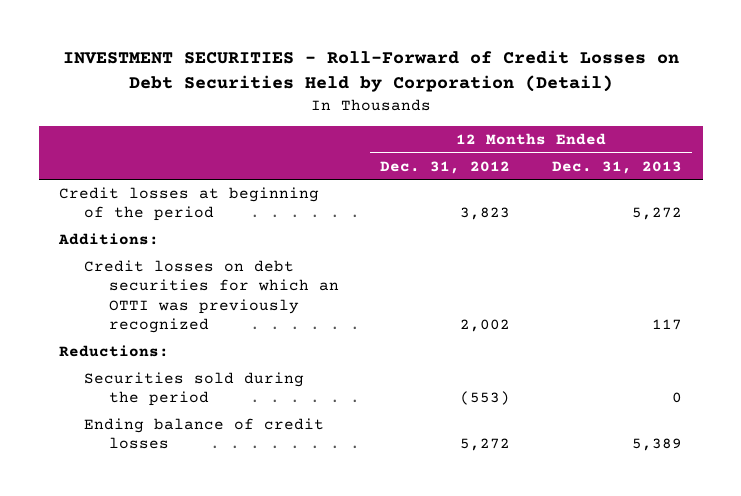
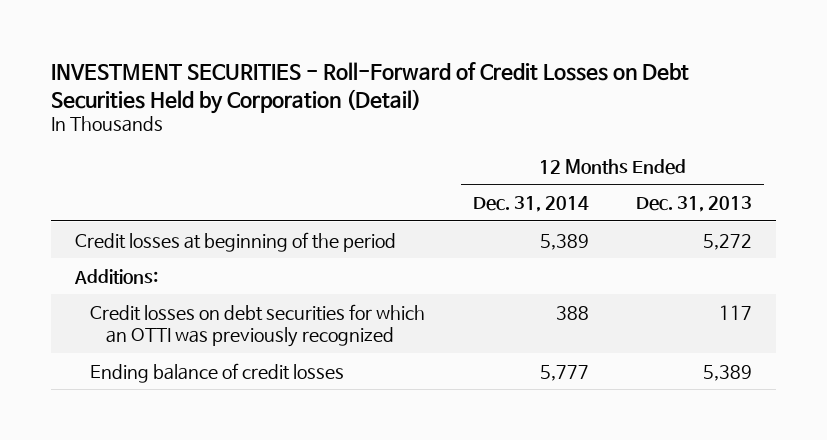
- | 12 Months Ended Dec. 31, 2012 | 12 Months Ended Dec. 31, 2013
+ | 12 Months Ended Dec. 31, 2014 | 12 Months Ended Dec. 31, 2013
- Reductions:
- Securities sold during the period | (553) | 0

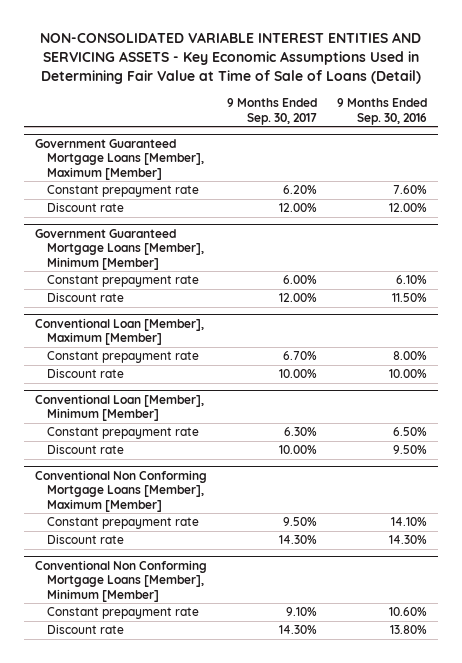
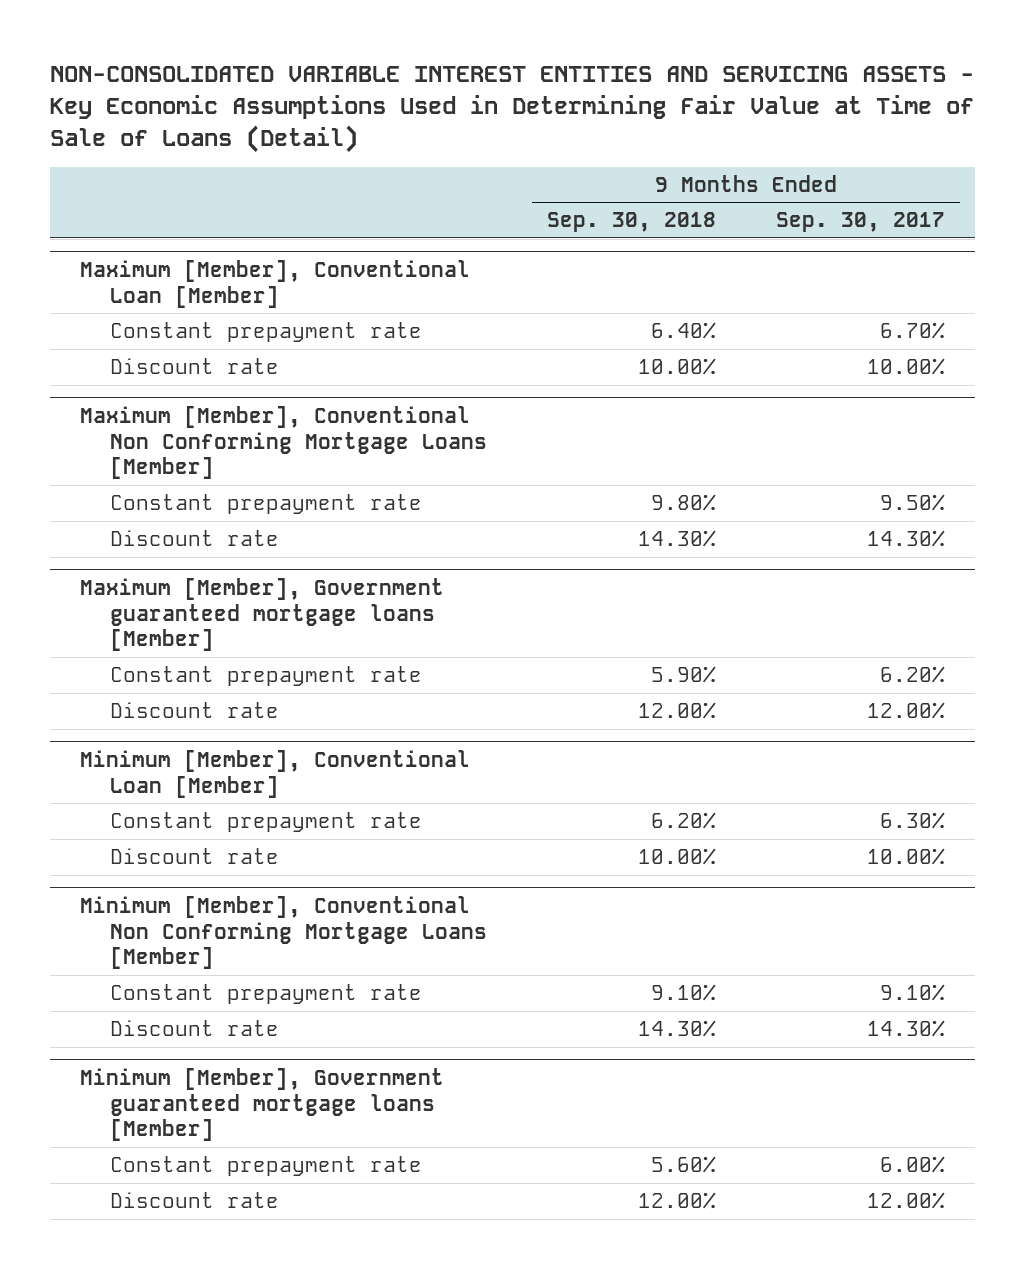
- | 9 Months Ended Sep. 30, 2017 | 9 Months Ended Sep. 30, 2016
+ | 9 Months Ended Sep. 30, 2018 | 9 Months Ended Sep. 30, 2017
- Government Guaranteed Mortgage Loans [Member], Maximum [Member]
- Constant prepayment rate | 6.20% | 7.60%
- Discount rate | 12.00% | 12.00%
- Government Guaranteed Mortgage Loans [Member], Minimum [Member]
- Constant prepayment rate | 6.00% | 6.10%
- Discount rate | 12.00% | 11.50%
- Conventional Loan [Member], Maximum [Member]
+ Maximum [Member], Conventional Loan [Member]
- Conventional Loan [Member], Minimum [Member]
- Constant prepayment rate | 6.30% | 6.50%
- Discount rate | 10.00% | 9.50%
- Conventional Non Conforming Mortgage Loans [Member], Maximum [Member]
+ Maximum [Member], Conventional Non Conforming Mortgage Loans [Member]
- Conventional Non Conforming Mortgage Loans [Member], Minimum [Member]
+ Maximum [Member], Government guaranteed mortgage loans [Member]
+ Constant prepayment rate | 5.90% | 6.20%
+ Discount rate | 12.00% | 12.00%
+ Minimum [Member], Conventional Loan [Member]
+ Constant prepayment rate | 6.20% | 6.30%
+ Discount rate | 10.00% | 10.00%
+ Minimum [Member], Conventional Non Conforming Mortgage Loans [Member]
+ Minimum [Member], Government guaranteed mortgage loans [Member]
+ Constant prepayment rate | 5.60% | 6.00%
+ Discount rate | 12.00% | 12.00%

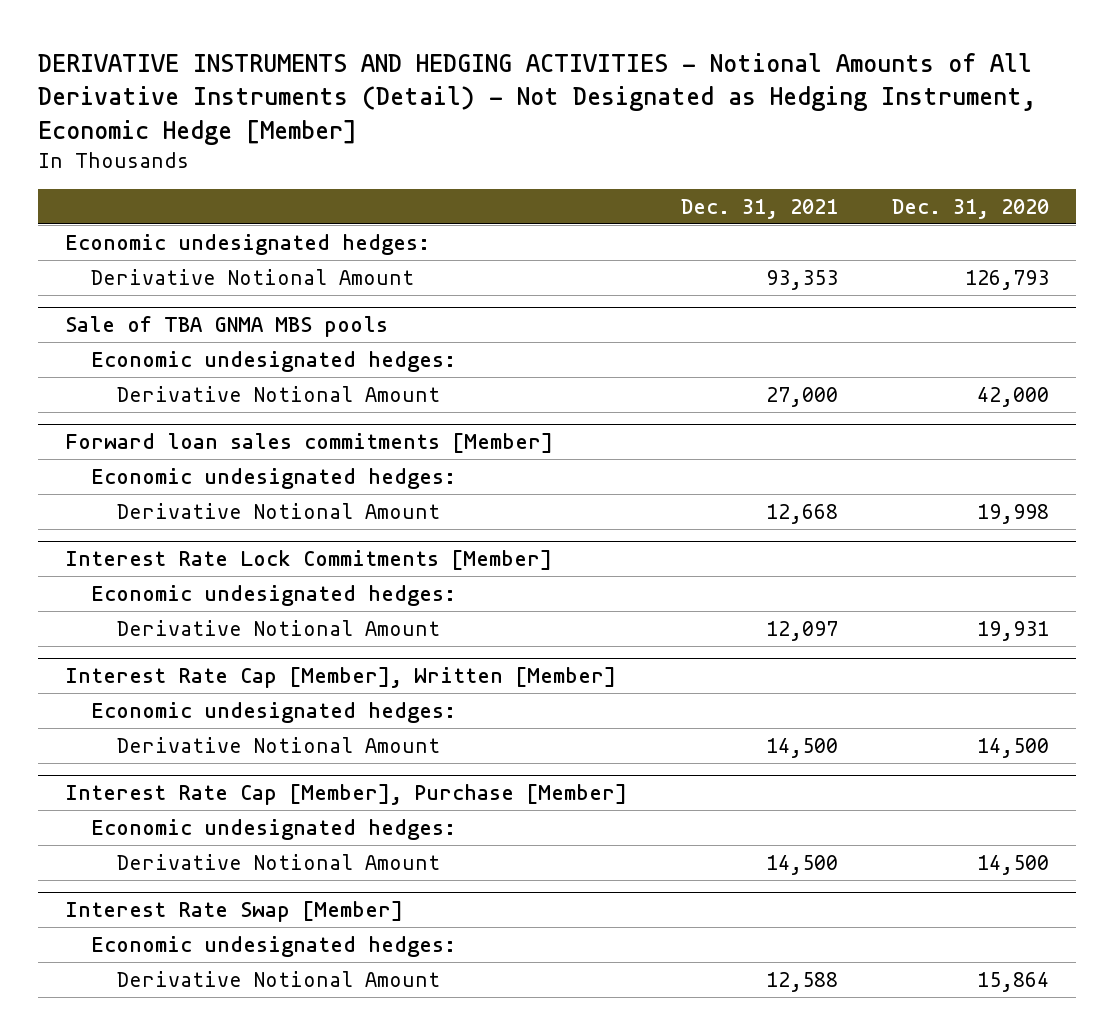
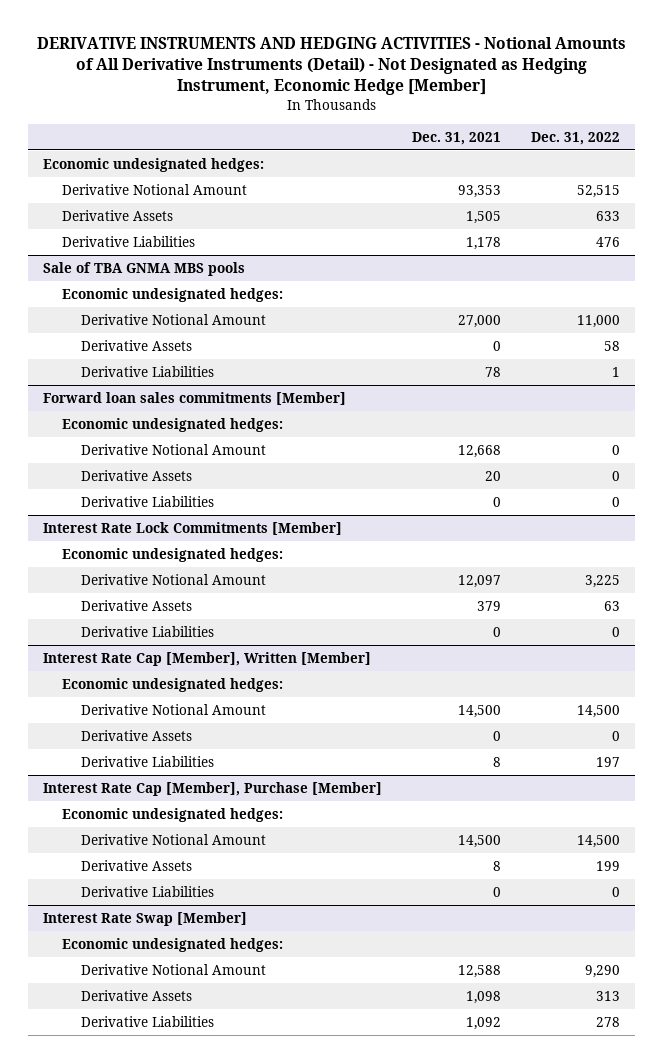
- | Dec. 31, 2021 | Dec. 31, 2020
+ | Dec. 31, 2021 | Dec. 31, 2022
+ Derivative Assets | 1,505 | 633
+ Derivative Liabilities | 1,178 | 476
@ Sale of TBA GNMA MBS pools
+ Derivative Assets | 0 | 58
+ Derivative Liabilities | 78 | 1
@ Forward loan sales commitments [Member]
+ Derivative Assets | 20 | 0
+ Derivative Liabilities | 0 | 0
@ Interest Rate Lock Commitments [Member]
+ Derivative Assets | 379 | 63
+ Derivative Liabilities | 0 | 0
@ Interest Rate Cap [Member], Written [Member]
+ Derivative Assets | 0 | 0
+ Derivative Liabilities | 8 | 197
@ Interest Rate Cap [Member], Purchase [Member]
+ Derivative Assets | 8 | 199
+ Derivative Liabilities | 0 | 0
@ Interest Rate Swap [Member]
+ Derivative Assets | 1,098 | 313
+ Derivative Liabilities | 1,092 | 278

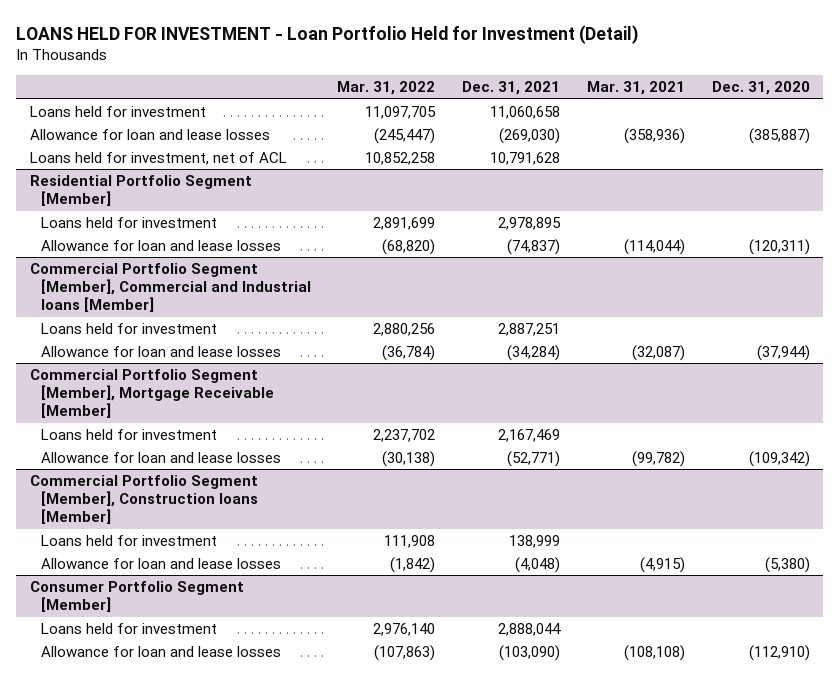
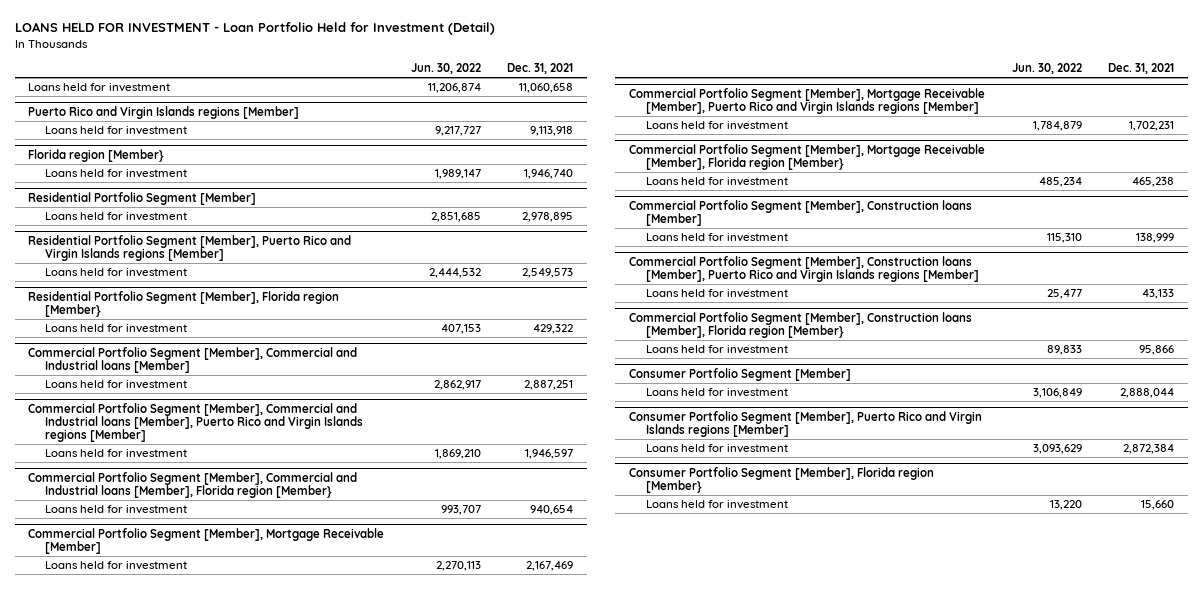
- | Mar. 31, 2022 | Dec. 31, 2021 | Mar. 31, 2021 | Dec. 31, 2020
+ | Jun. 30, 2022 | Dec. 31, 2021
- Allowance for loan and lease losses | (245,447) | (269,030) | (358,936) | (385,887)
- Loans held for investment, net of ACL | 10,852,258 | 10,791,628 | |
+ Puerto Rico and Virgin Islands regions [Member]
+ Loans held for investment | 9,217,727 | 9,113,918
+ Florida region [Member}
+ Loans held for investment | 1,989,147 | 1,946,740
@ Residential Portfolio Segment [Member]
- Allowance for loan and lease losses | (68,820) | (74,837) | (114,044) | (120,311)
+ Residential Portfolio Segment [Member], Puerto Rico and Virgin Islands regions [Member]
+ Loans held for investment | 2,444,532 | 2,549,573
+ Residential Portfolio Segment [Member], Florida region [Member}
+ Loans held for investment | 407,153 | 429,322
@ Commercial Portfolio Segment [Member], Commercial and Industrial loans [Member]
- Allowance for loan and lease losses | (36,784) | (34,284) | (32,087) | (37,944)
+ Commercial Portfolio Segment [Member], Commercial and Industrial loans [Member], Puerto Rico and Virgin Islands regions [Member]
+ Loans held for investment | 1,869,210 | 1,946,597
+ Commercial Portfolio Segment [Member], Commercial and Industrial loans [Member], Florida region [Member}
+ Loans held for investment | 993,707 | 940,654
@ Commercial Portfolio Segment [Member], Mortgage Receivable [Member]
- Allowance for loan and lease losses | (30,138) | (52,771) | (99,782) | (109,342)
+ Commercial Portfolio Segment [Member], Mortgage Receivable [Member], Puerto Rico and Virgin Islands regions [Member]
+ Loans held for investment | 1,784,879 | 1,702,231
+ Commercial Portfolio Segment [Member], Mortgage Receivable [Member], Florida region [Member}
+ Loans held for investment | 485,234 | 465,238
@ Commercial Portfolio Segment [Member], Construction loans [Member]
- Allowance for loan and lease losses | (1,842) | (4,048) | (4,915) | (5,380)
+ Commercial Portfolio Segment [Member], Construction loans [Member], Puerto Rico and Virgin Islands regions [Member]
+ Loans held for investment | 25,477 | 43,133
+ Commercial Portfolio Segment [Member], Construction loans [Member], Florida region [Member}
+ Loans held for investment | 89,833 | 95,866
@ Consumer Portfolio Segment [Member]
- Allowance for loan and lease losses | (107,863) | (103,090) | (108,108) | (112,910)
+ Consumer Portfolio Segment [Member], Puerto Rico and Virgin Islands regions [Member]
+ Loans held for investment | 3,093,629 | 2,872,384
+ Consumer Portfolio Segment [Member], Florida region [Member}
+ Loans held for investment | 13,220 | 15,660

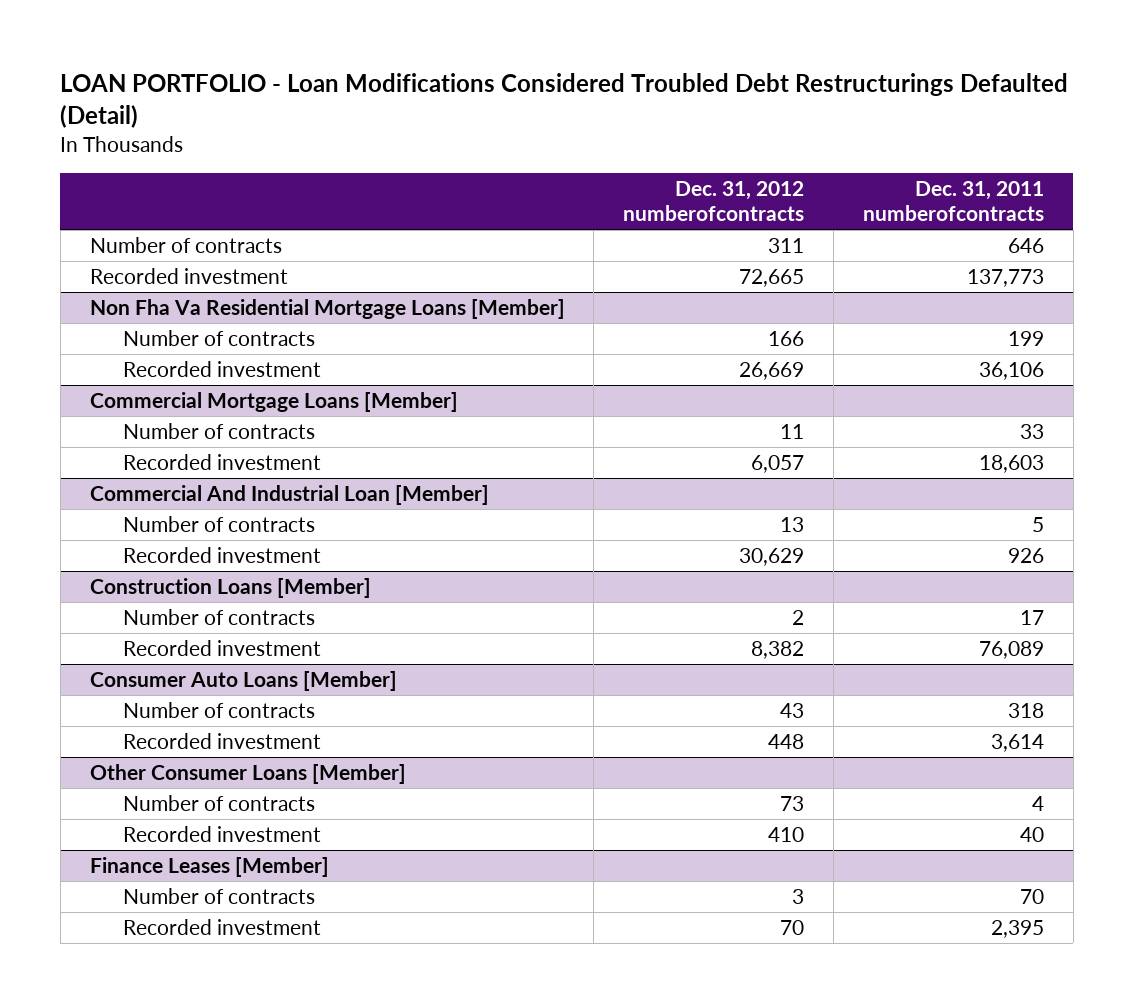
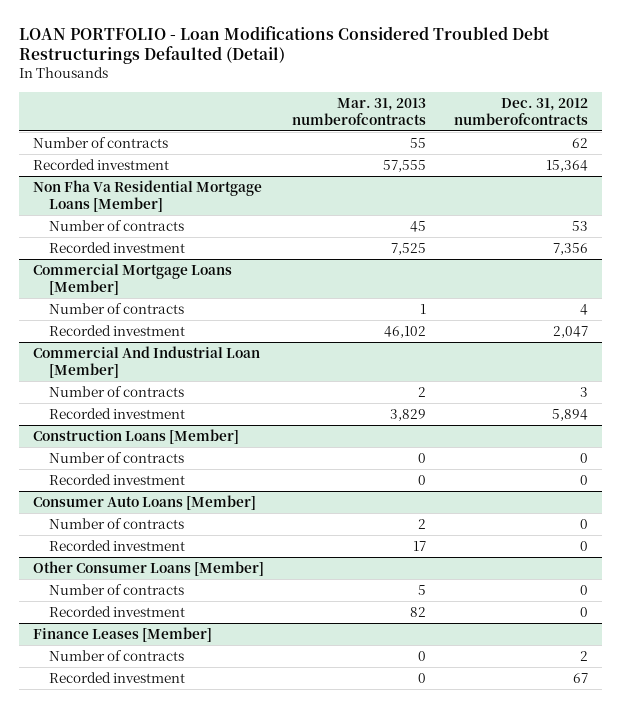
- | Dec. 31, 2012 numberofcontracts | Dec. 31, 2011 numberofcontracts
+ | Mar. 31, 2013 numberofcontracts | Dec. 31, 2012 numberofcontracts
- Number of contracts | 311 | 646
- Recorded investment | 72,665 | 137,773
+ Number of contracts | 55 | 62
+ Recorded investment | 57,555 | 15,364
@ Non Fha Va Residential Mortgage Loans [Member]
- Number of contracts | 166 | 199
- Recorded investment | 26,669 | 36,106
+ Number of contracts | 45 | 53
+ Recorded investment | 7,525 | 7,356
@ Commercial Mortgage Loans [Member]
- Number of contracts | 11 | 33
- Recorded investment | 6,057 | 18,603
+ Number of contracts | 1 | 4
+ Recorded investment | 46,102 | 2,047
@ Commercial And Industrial Loan [Member]
- Number of contracts | 13 | 5
- Recorded investment | 30,629 | 926
+ Number of contracts | 2 | 3
+ Recorded investment | 3,829 | 5,894
@ Construction Loans [Member]
- Number of contracts | 2 | 17
- Recorded investment | 8,382 | 76,089
+ Number of contracts | 0 | 0
+ Recorded investment | 0 | 0
@ Consumer Auto Loans [Member]
- Number of contracts | 43 | 318
- Recorded investment | 448 | 3,614
+ Number of contracts | 2 | 0
+ Recorded investment | 17 | 0
@ Other Consumer Loans [Member]
- Number of contracts | 73 | 4
- Recorded investment | 410 | 40
+ Number of contracts | 5 | 0
+ Recorded investment | 82 | 0
@ Finance Leases [Member]
- Number of contracts | 3 | 70
- Recorded investment | 70 | 2,395
+ Number of contracts | 0 | 2
+ Recorded investment | 0 | 67

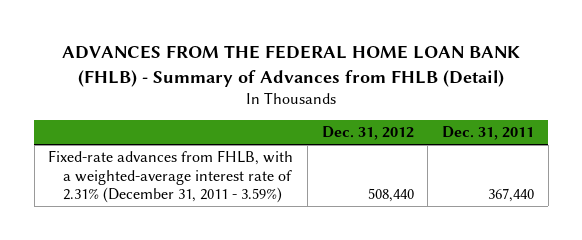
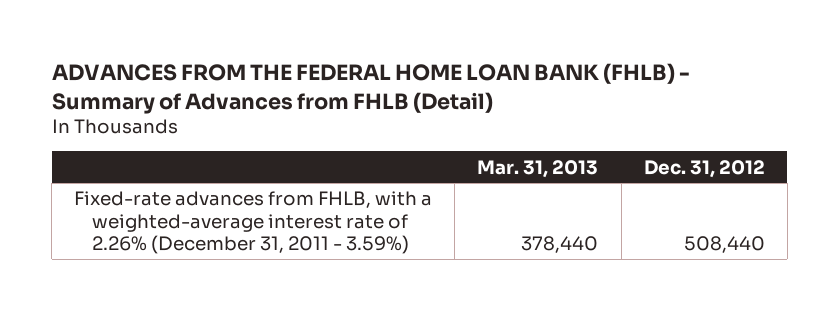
- | Dec. 31, 2012 | Dec. 31, 2011
+ | Mar. 31, 2013 | Dec. 31, 2012
- Fixed-rate advances from FHLB, with a weighted-average interest rate of 2.31% (December 31, 2011 - 3.59%) | 508,440 | 367,440
+ Fixed-rate advances from FHLB, with a weighted-average interest rate of 2.26% (December 31, 2011 - 3.59%) | 378,440 | 508,440

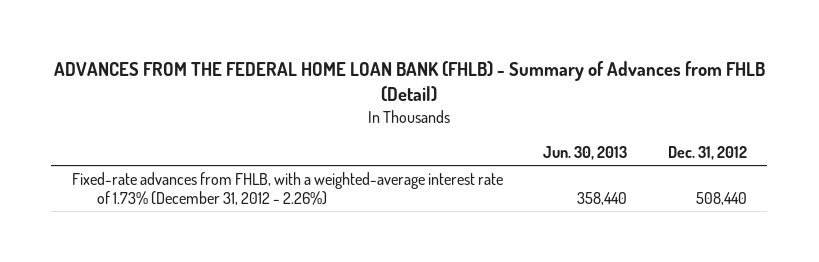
- | Mar. 31, 2013 | Dec. 31, 2012
+ | Jun. 30, 2013 | Dec. 31, 2012
- Fixed-rate advances from FHLB, with a weighted-average interest rate of 2.26% (December 31, 2011 - 3.59%) | 378,440 | 508,440
+ Fixed-rate advances from FHLB, with a weighted-average interest rate of 1.73% (December 31, 2012 - 2.26%) | 358,440 | 508,440

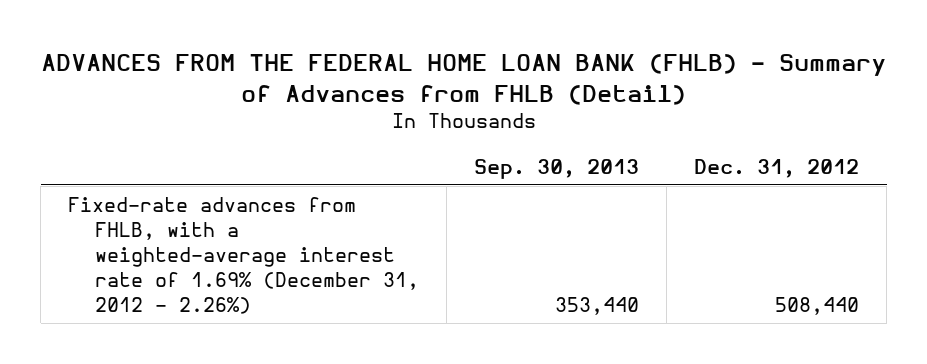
- | Jun. 30, 2013 | Dec. 31, 2012
+ | Sep. 30, 2013 | Dec. 31, 2012
- Fixed-rate advances from FHLB, with a weighted-average interest rate of 1.73% (December 31, 2012 - 2.26%) | 358,440 | 508,440
+ Fixed-rate advances from FHLB, with a weighted-average interest rate of 1.69% (December 31, 2012 - 2.26%) | 353,440 | 508,440

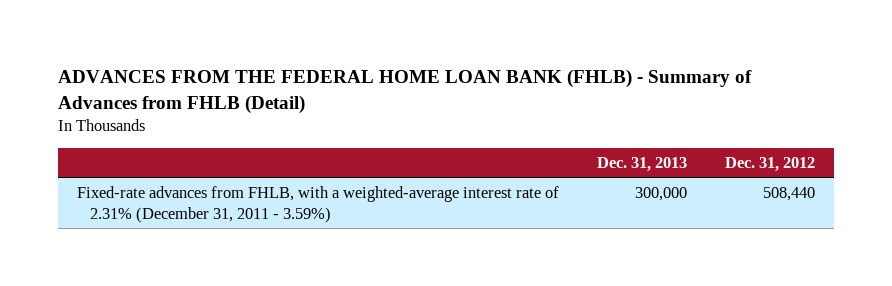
- | Sep. 30, 2013 | Dec. 31, 2012
+ | Dec. 31, 2013 | Dec. 31, 2012
- Fixed-rate advances from FHLB, with a weighted-average interest rate of 1.69% (December 31, 2012 - 2.26%) | 353,440 | 508,440
+ Fixed-rate advances from FHLB, with a weighted-average interest rate of 2.31% (December 31, 2011 - 3.59%) | 300,000 | 508,440

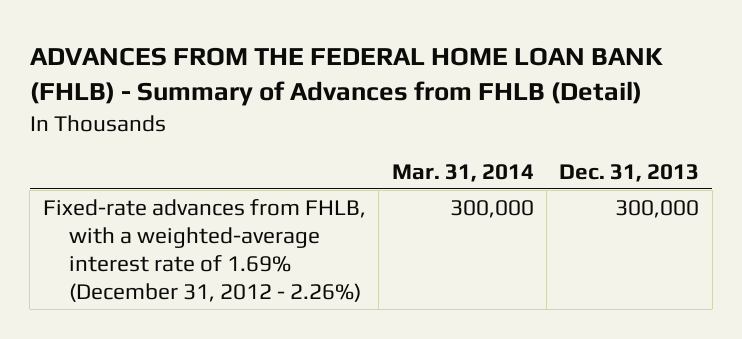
- | Dec. 31, 2013 | Dec. 31, 2012
+ | Mar. 31, 2014 | Dec. 31, 2013
- Fixed-rate advances from FHLB, with a weighted-average interest rate of 2.31% (December 31, 2011 - 3.59%) | 300,000 | 508,440
+ Fixed-rate advances from FHLB, with a weighted-average interest rate of 1.69% (December 31, 2012 - 2.26%) | 300,000 | 300,000

